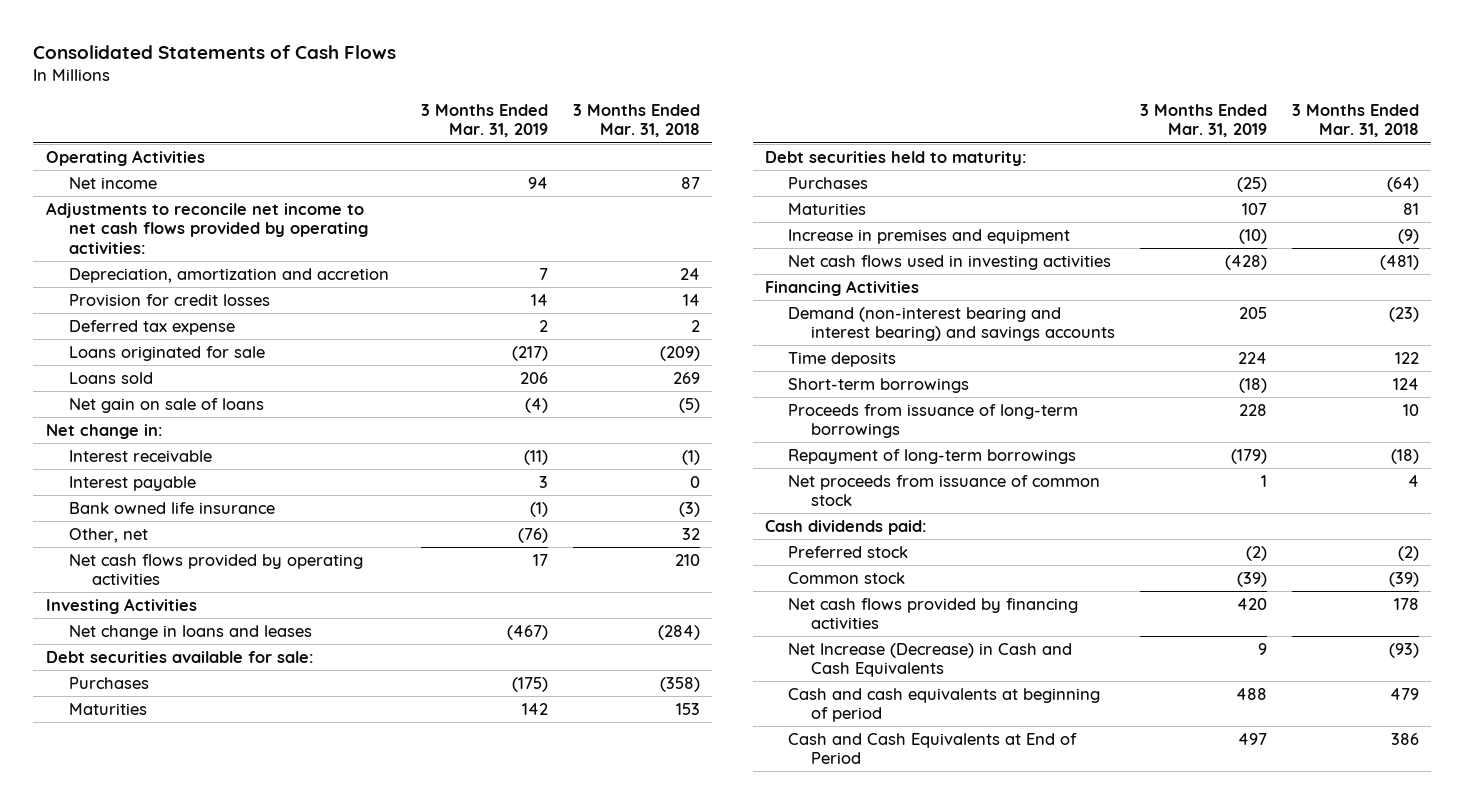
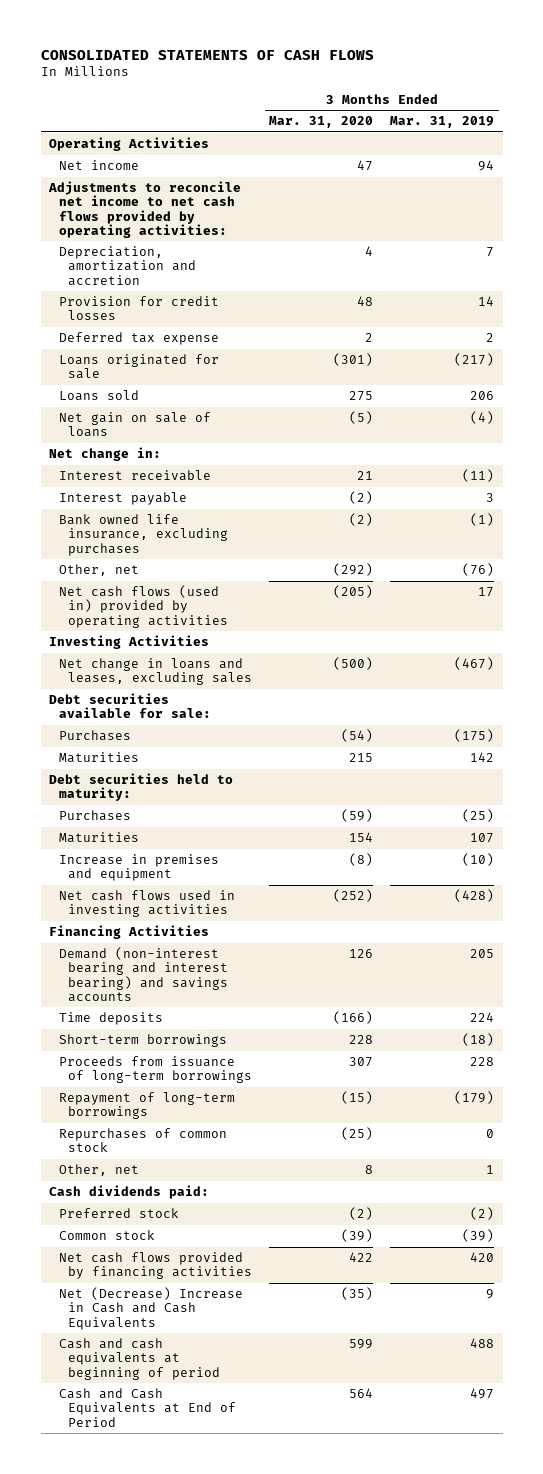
- Consolidated Statements of Cash Flows
+ CONSOLIDATED STATEMENTS OF CASH FLOWS
- | 3 Months Ended Mar. 31, 2019 | 3 Months Ended Mar. 31, 2018
+ | 3 Months Ended Mar. 31, 2020 | 3 Months Ended Mar. 31, 2019
- Bank owned life insurance | (1) | (3)
+ Bank owned life insurance, excluding purchases | (2) | (1)
- Net cash flows provided by operating activities | 17 | 210
+ Net cash flows (used in) provided by operating activities | (205) | 17
- Net change in loans and leases | (467) | (284)
+ Net change in loans and leases, excluding sales | (500) | (467)
- Net proceeds from issuance of common stock | 1 | 4
+ Repurchases of common stock | (25) | 0
+ Other, net | 8 | 1
- Net Increase (Decrease) in Cash and Cash Equivalents | 9 | (93)
+ Net (Decrease) Increase in Cash and Cash Equivalents | (35) | 9

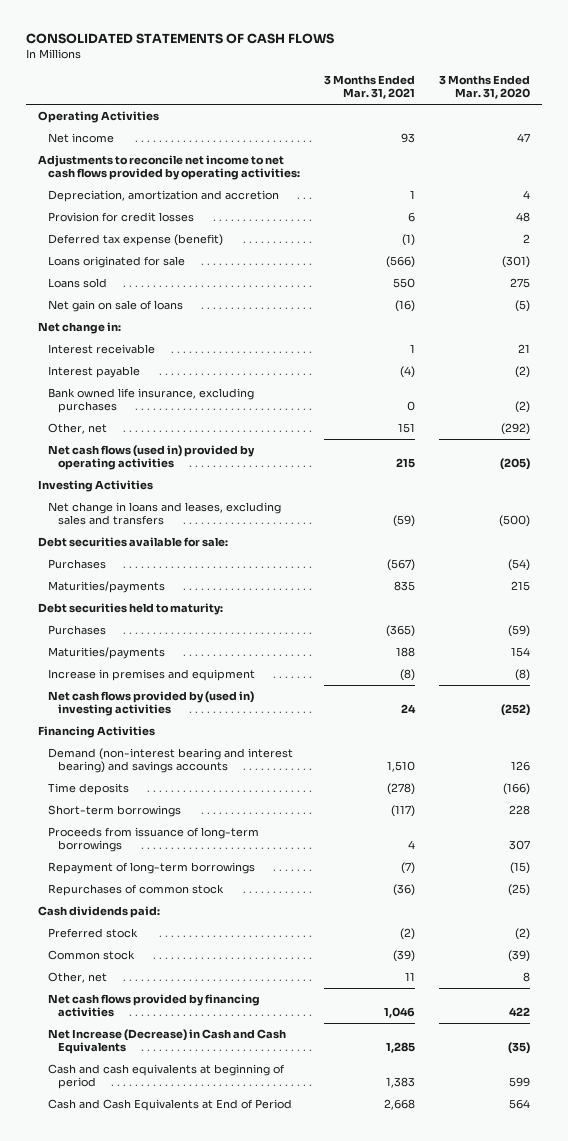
- | 3 Months Ended Mar. 31, 2020 | 3 Months Ended Mar. 31, 2019
+ | 3 Months Ended Mar. 31, 2021 | 3 Months Ended Mar. 31, 2020
- Deferred tax expense | 2 | 2
+ Deferred tax expense (benefit) | (1) | 2
- Net change in loans and leases, excluding sales | (500) | (467)
+ Net change in loans and leases, excluding sales and transfers | (59) | (500)
- Maturities | 215 | 142
+ Maturities/payments | 835 | 215
- Maturities | 154 | 107
+ Maturities/payments | 188 | 154
- Net cash flows used in investing activities | (252) | (428)
+ Net cash flows provided by (used in) investing activities | 24 | (252)
moved down: Other, net | 11 | 8
- Net (Decrease) Increase in Cash and Cash Equivalents | (35) | 9
+ Net Increase (Decrease) in Cash and Cash Equivalents | 1,285 | (35)

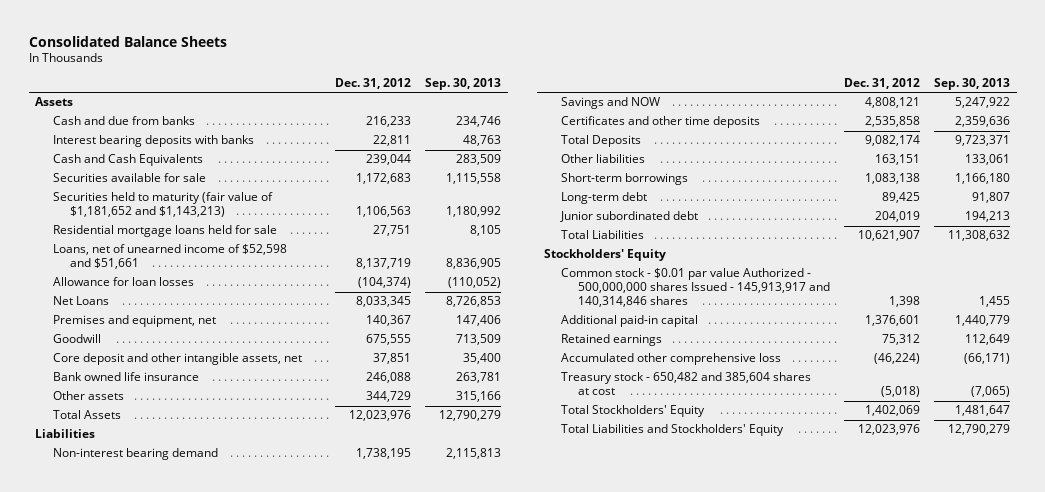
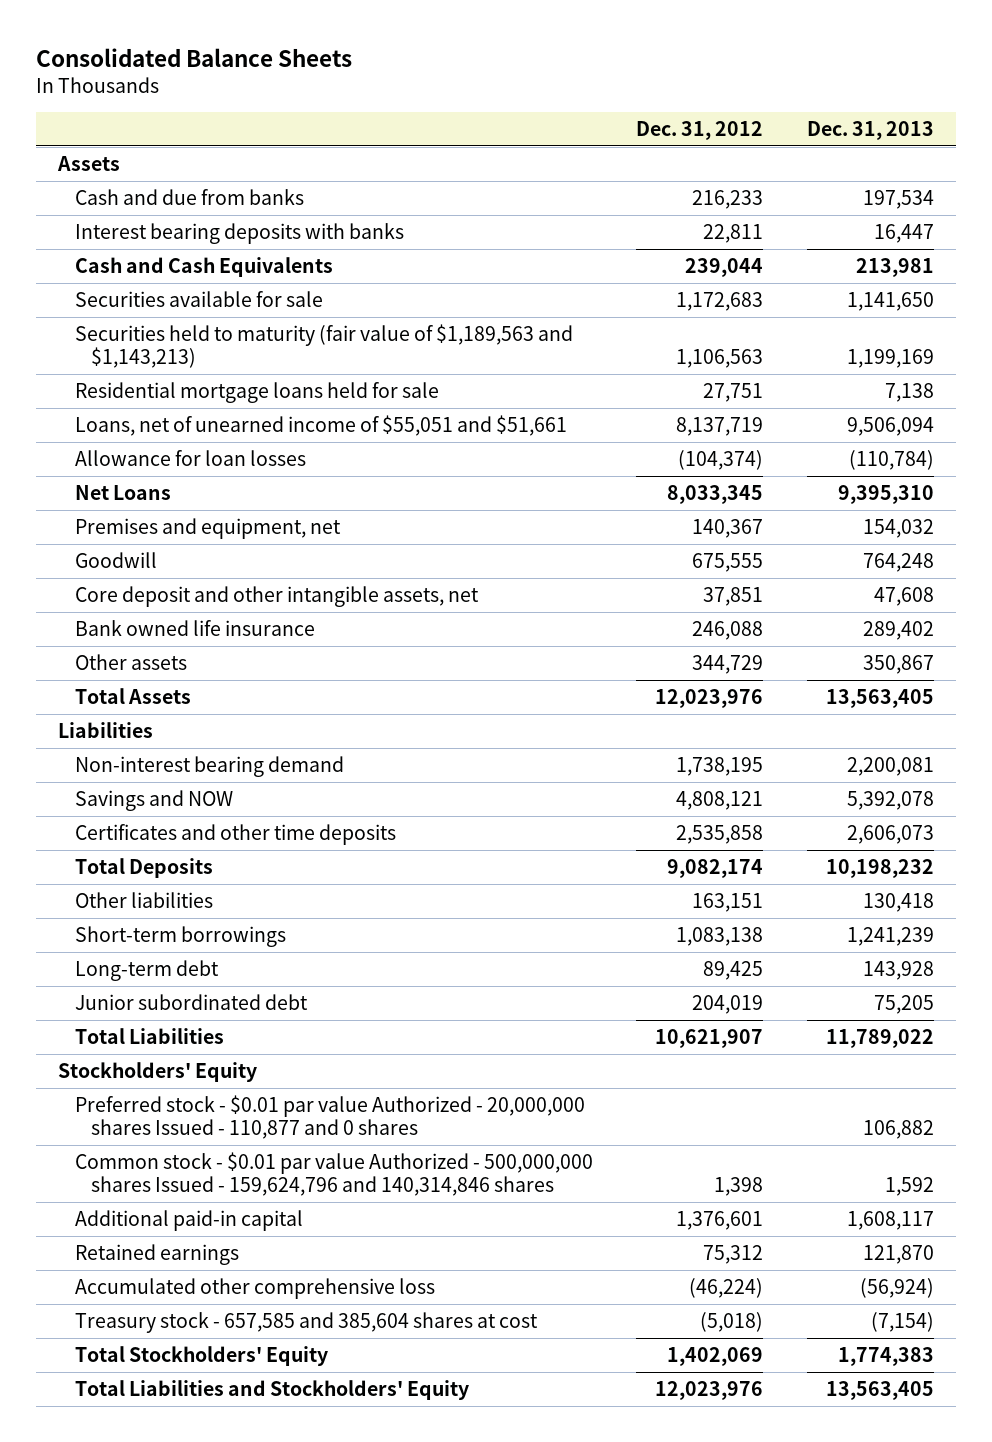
- | Dec. 31, 2012 | Sep. 30, 2013
+ | Dec. 31, 2012 | Dec. 31, 2013
- Securities held to maturity (fair value of $1,181,652 and $1,143,213) | 1,106,563 | 1,180,992
+ Securities held to maturity (fair value of $1,189,563 and $1,143,213) | 1,106,563 | 1,199,169
- Loans, net of unearned income of $52,598 and $51,661 | 8,137,719 | 8,836,905
+ Loans, net of unearned income of $55,051 and $51,661 | 8,137,719 | 9,506,094
- Common stock - $0.01 par value Authorized - 500,000,000 shares Issued - 145,913,917 and 140,314,846 shares | 1,398 | 1,455
+ Preferred stock - $0.01 par value Authorized - 20,000,000 shares Issued - 110,877 and 0 shares | | 106,882
+ Common stock - $0.01 par value Authorized - 500,000,000 shares Issued - 159,624,796 and 140,314,846 shares | 1,398 | 1,592
- Treasury stock - 650,482 and 385,604 shares at cost | (5,018) | (7,065)
+ Treasury stock - 657,585 and 385,604 shares at cost | (5,018) | (7,154)

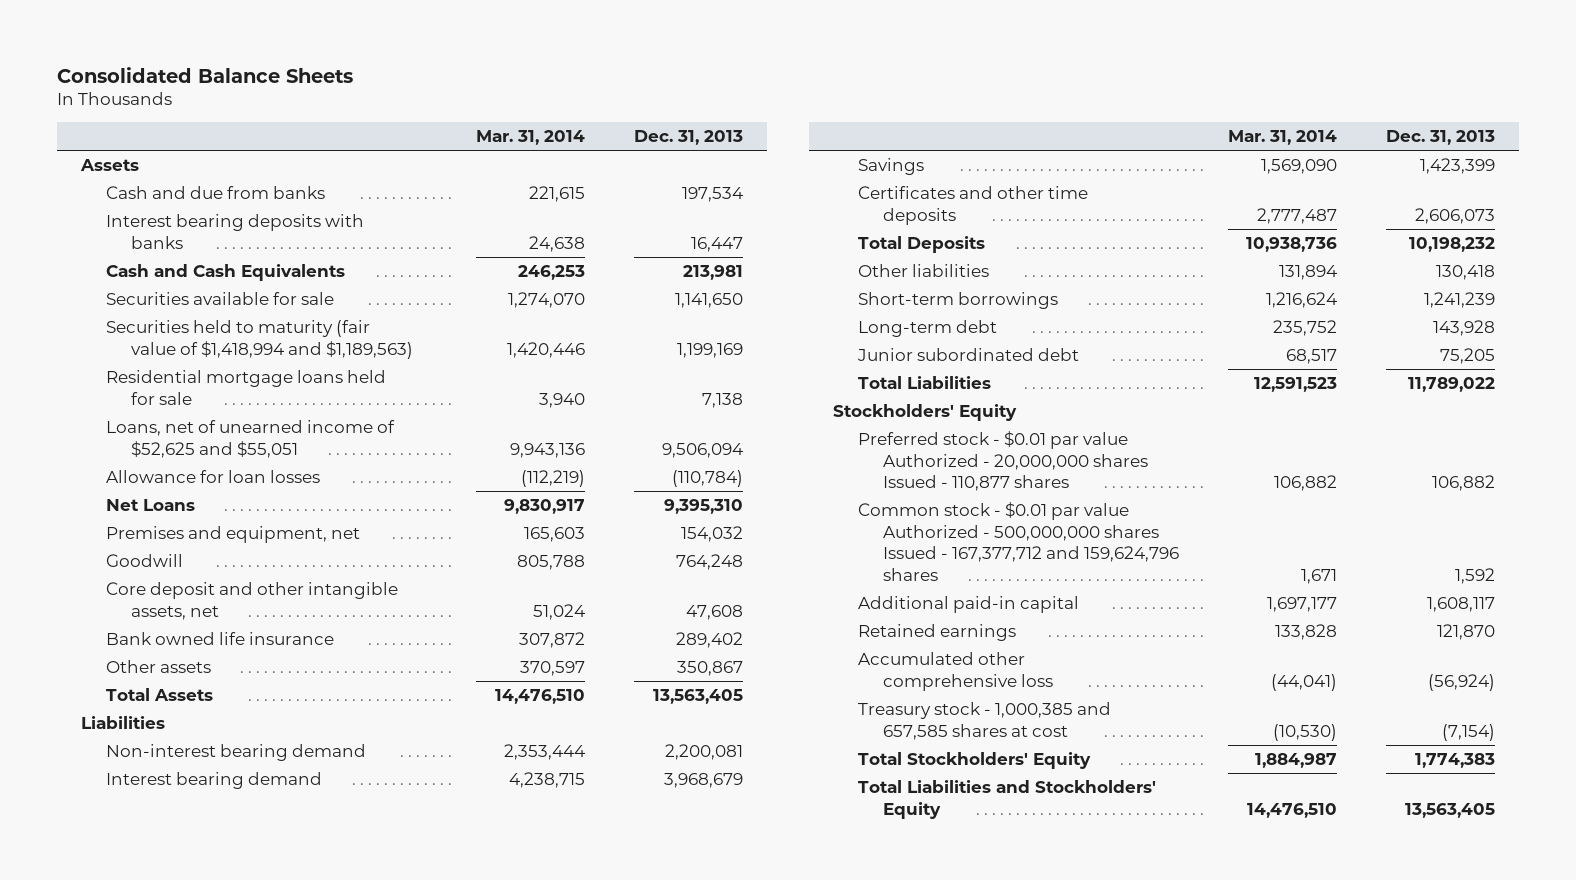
- | Dec. 31, 2012 | Dec. 31, 2013
+ | Mar. 31, 2014 | Dec. 31, 2013
- Securities held to maturity (fair value of $1,189,563 and $1,143,213) | 1,106,563 | 1,199,169
+ Securities held to maturity (fair value of $1,418,994 and $1,189,563) | 1,420,446 | 1,199,169
- Loans, net of unearned income of $55,051 and $51,661 | 8,137,719 | 9,506,094
+ Loans, net of unearned income of $52,625 and $55,051 | 9,943,136 | 9,506,094
- Savings and NOW | 4,808,121 | 5,392,078
+ Interest bearing demand | 4,238,715 | 3,968,679
+ Savings | 1,569,090 | 1,423,399
- Preferred stock - $0.01 par value Authorized - 20,000,000 shares Issued - 110,877 and 0 shares | | 106,882
- Common stock - $0.01 par value Authorized - 500,000,000 shares Issued - 159,624,796 and 140,314,846 shares | 1,398 | 1,592
+ Preferred stock - $0.01 par value Authorized - 20,000,000 shares Issued - 110,877 shares | 106,882 | 106,882
+ Common stock - $0.01 par value Authorized - 500,000,000 shares Issued - 167,377,712 and 159,624,796 shares | 1,671 | 1,592
- Treasury stock - 657,585 and 385,604 shares at cost | (5,018) | (7,154)
+ Treasury stock - 1,000,385 and 657,585 shares at cost | (10,530) | (7,154)

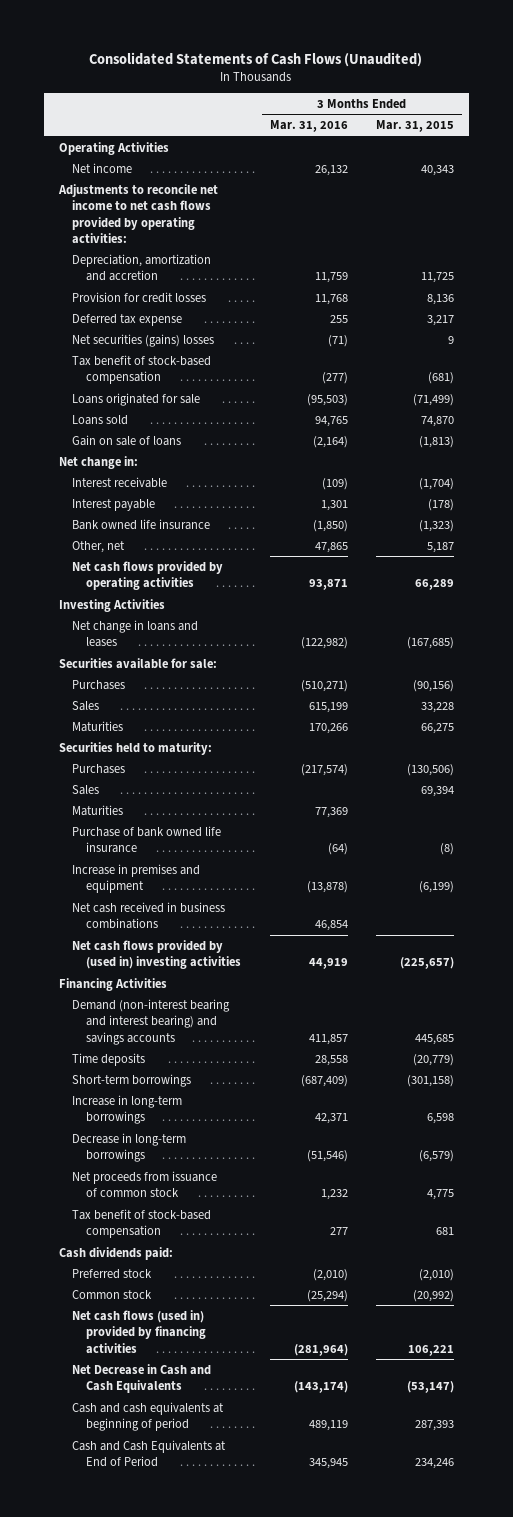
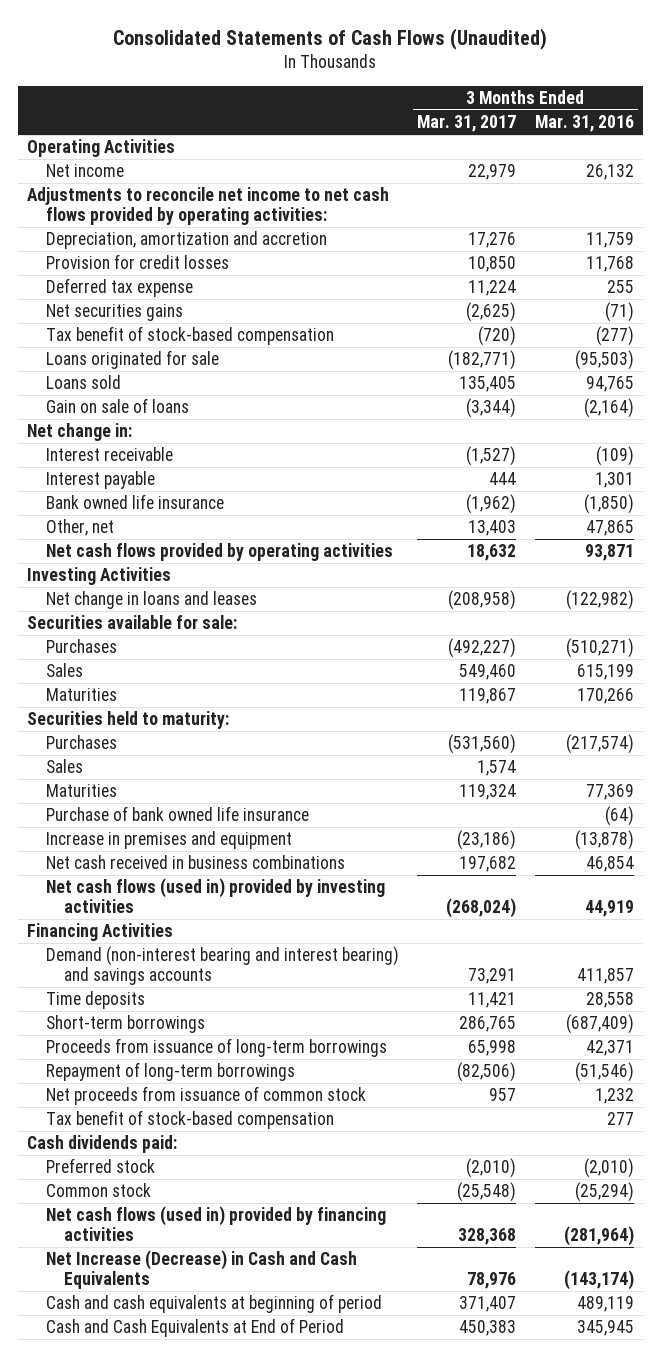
- | 3 Months Ended Mar. 31, 2016 | 3 Months Ended Mar. 31, 2015
+ | 3 Months Ended Mar. 31, 2017 | 3 Months Ended Mar. 31, 2016
- Net securities (gains) losses | (71) | 9
+ Net securities gains | (2,625) | (71)
- Net cash flows provided by (used in) investing activities | 44,919 | (225,657)
+ Net cash flows (used in) provided by investing activities | (268,024) | 44,919
- Increase in long-term borrowings | 42,371 | 6,598
- Decrease in long-term borrowings | (51,546) | (6,579)
+ Proceeds from issuance of long-term borrowings | 65,998 | 42,371
+ Repayment of long-term borrowings | (82,506) | (51,546)
- Net Decrease in Cash and Cash Equivalents | (143,174) | (53,147)
+ Net Increase (Decrease) in Cash and Cash Equivalents | 78,976 | (143,174)

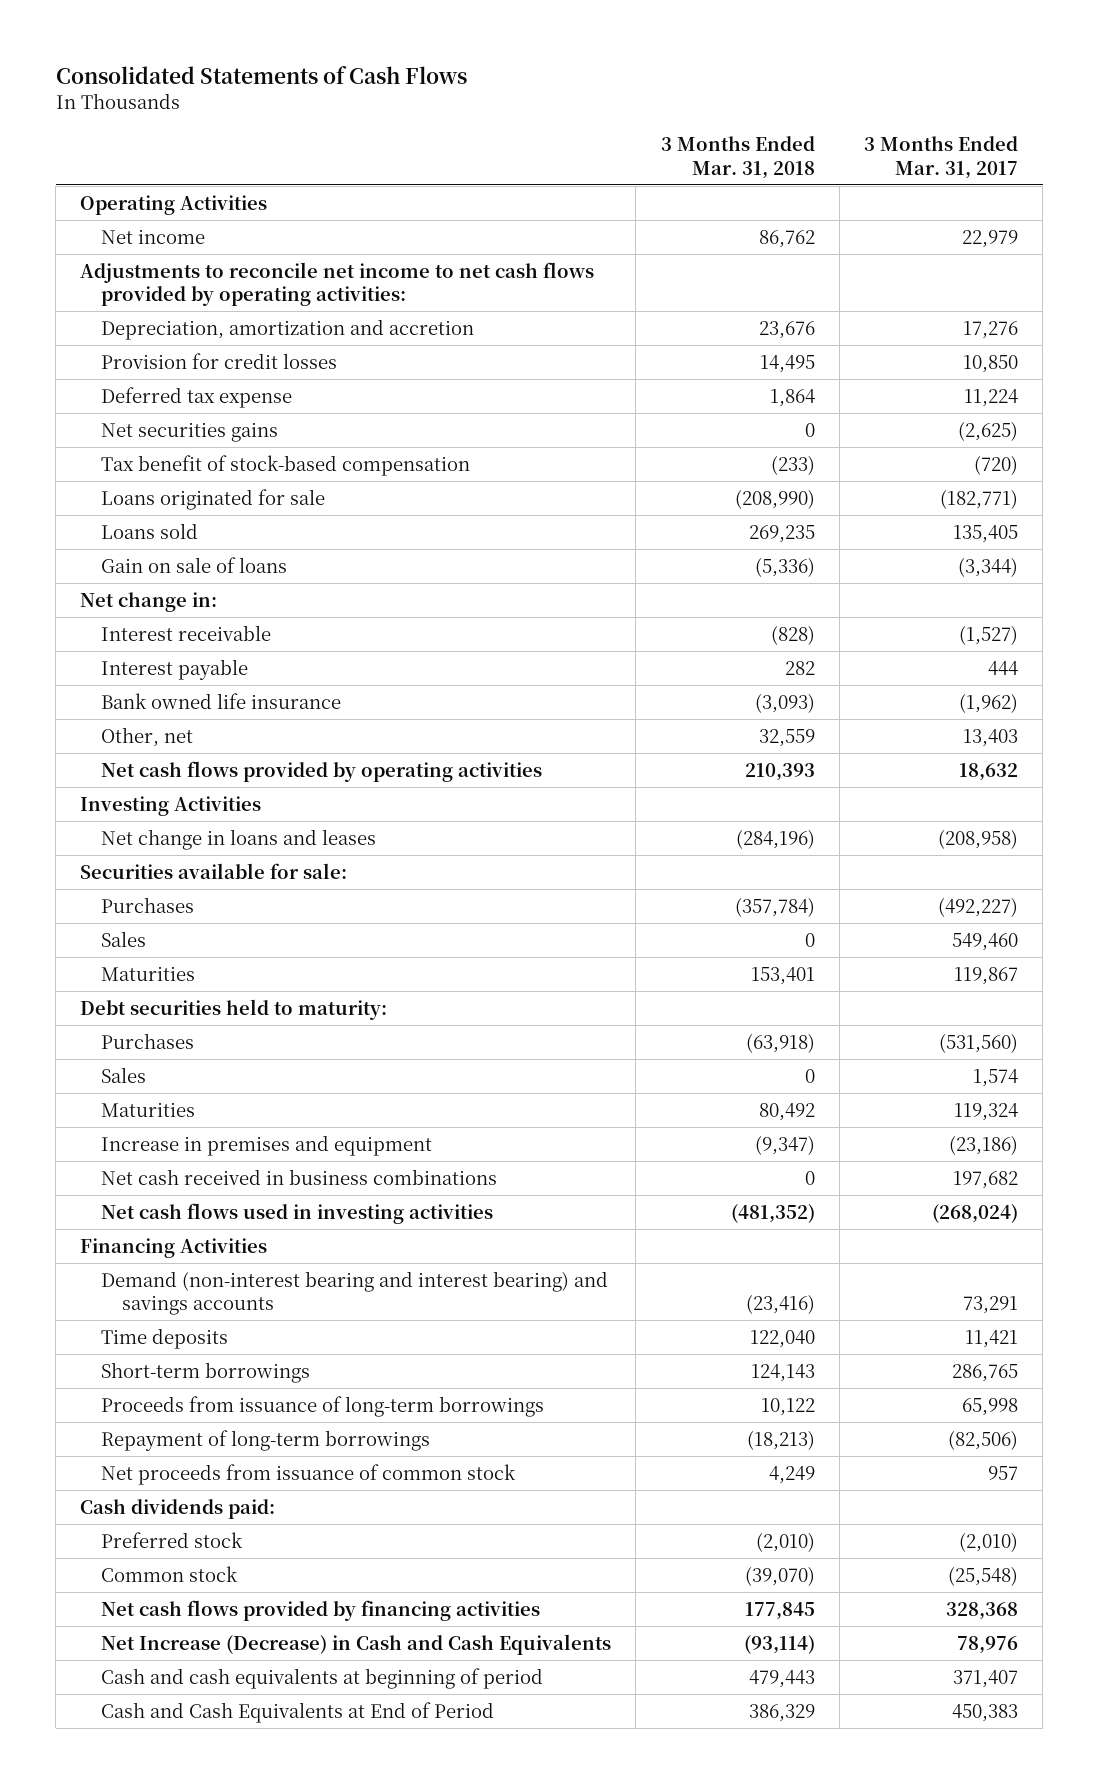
- Consolidated Statements of Cash Flows (Unaudited)
+ Consolidated Statements of Cash Flows
- | 3 Months Ended Mar. 31, 2017 | 3 Months Ended Mar. 31, 2016
+ | 3 Months Ended Mar. 31, 2018 | 3 Months Ended Mar. 31, 2017
- Securities held to maturity:
+ Debt securities held to maturity:
- Purchase of bank owned life insurance | | (64)
- Net cash flows (used in) provided by investing activities | (268,024) | 44,919
+ Net cash flows used in investing activities | (481,352) | (268,024)
- Tax benefit of stock-based compensation | | 277
- Net cash flows (used in) provided by financing activities | 328,368 | (281,964)
+ Net cash flows provided by financing activities | 177,845 | 328,368

